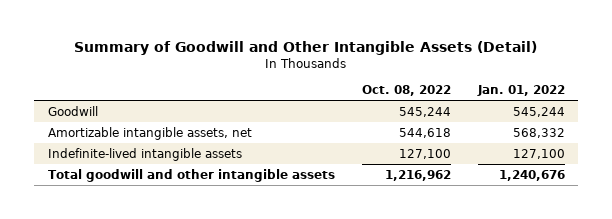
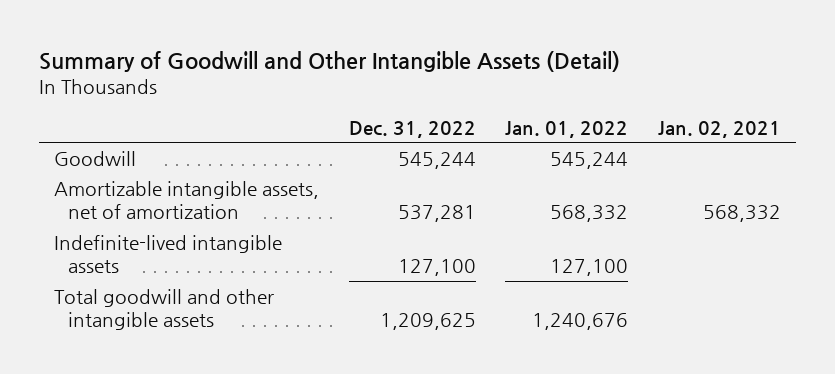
- | Oct. 08, 2022 | Jan. 01, 2022
+ | Dec. 31, 2022 | Jan. 01, 2022 | Jan. 02, 2021
- Amortizable intangible assets, net | 544,618 | 568,332
+ Amortizable intangible assets, net of amortization | 537,281 | 568,332 | 568,332

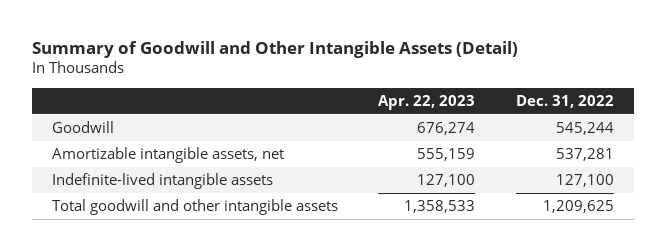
- | Dec. 31, 2022 | Jan. 01, 2022 | Jan. 02, 2021
+ | Apr. 22, 2023 | Dec. 31, 2022
- Amortizable intangible assets, net of amortization | 537,281 | 568,332 | 568,332
+ Amortizable intangible assets, net | 555,159 | 537,281

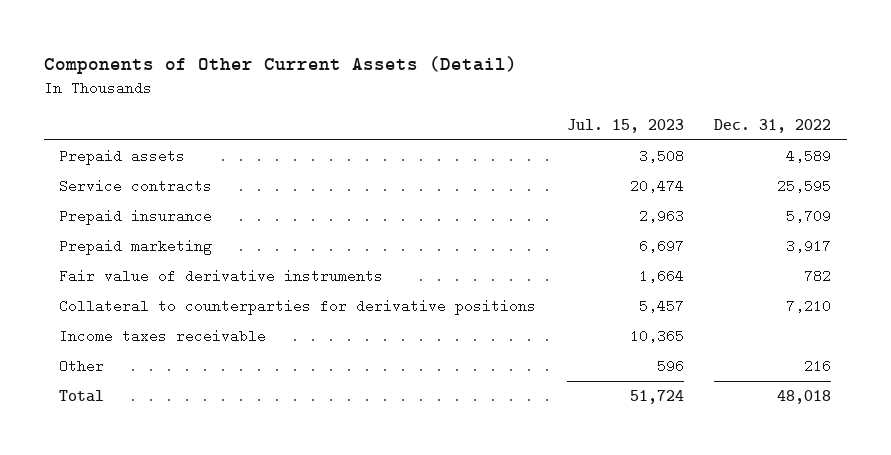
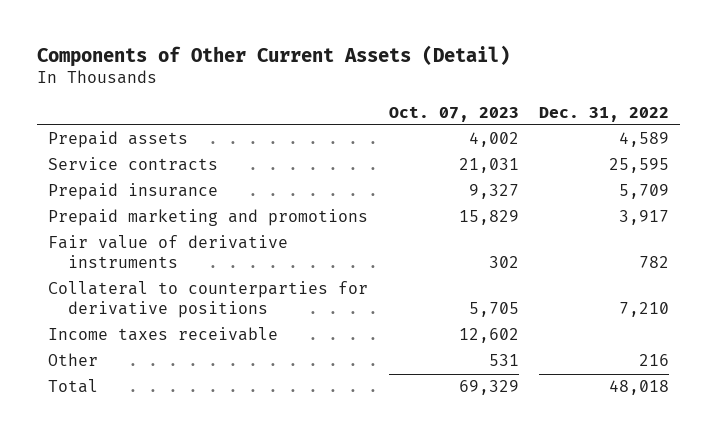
- | Jul. 15, 2023 | Dec. 31, 2022
+ | Oct. 07, 2023 | Dec. 31, 2022
- Prepaid marketing | 6,697 | 3,917
+ Prepaid marketing and promotions | 15,829 | 3,917

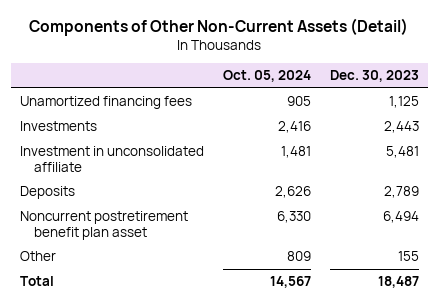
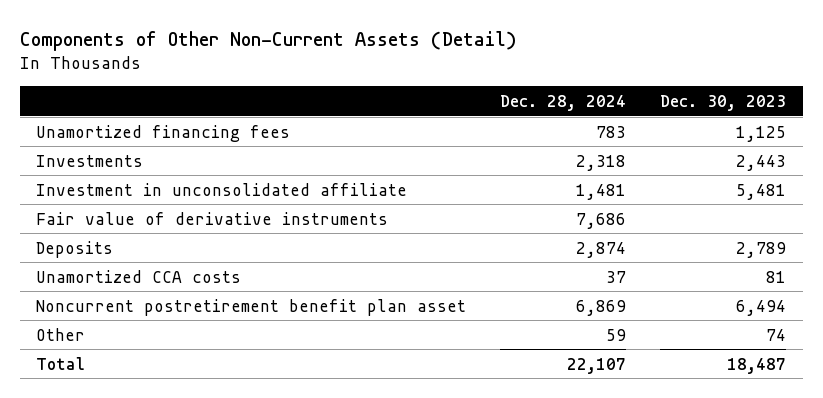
- | Oct. 05, 2024 | Dec. 30, 2023
+ | Dec. 28, 2024 | Dec. 30, 2023
+ Fair value of derivative instruments | 7,686 |
+ Unamortized CCA costs | 37 | 81
- Other | 809 | 155
+ Other | 59 | 74

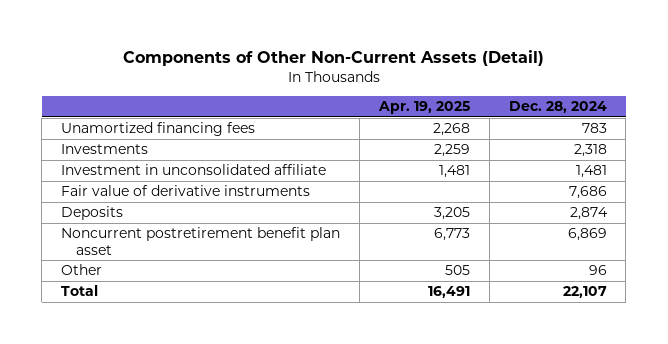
- | Dec. 28, 2024 | Dec. 30, 2023
+ | Apr. 19, 2025 | Dec. 28, 2024
- Unamortized CCA costs | 37 | 81
- Other | 59 | 74
+ Other | 505 | 96

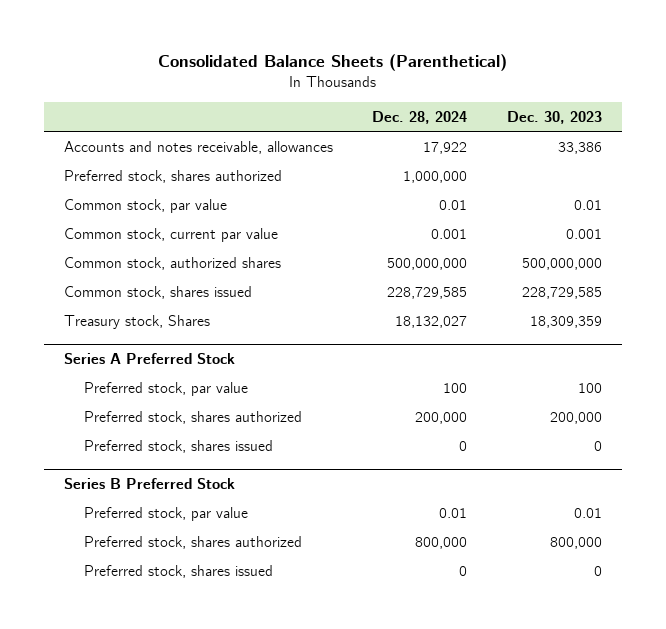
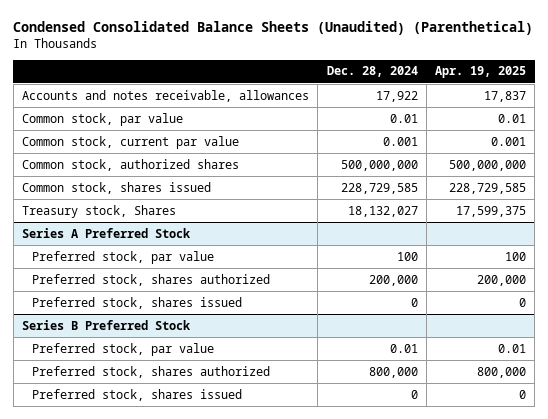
- Consolidated Balance Sheets (Parenthetical)
+ Condensed Consolidated Balance Sheets (Unaudited) (Parenthetical)
- | Dec. 28, 2024 | Dec. 30, 2023
+ | Dec. 28, 2024 | Apr. 19, 2025
- Preferred stock, shares authorized | 1,000,000 |

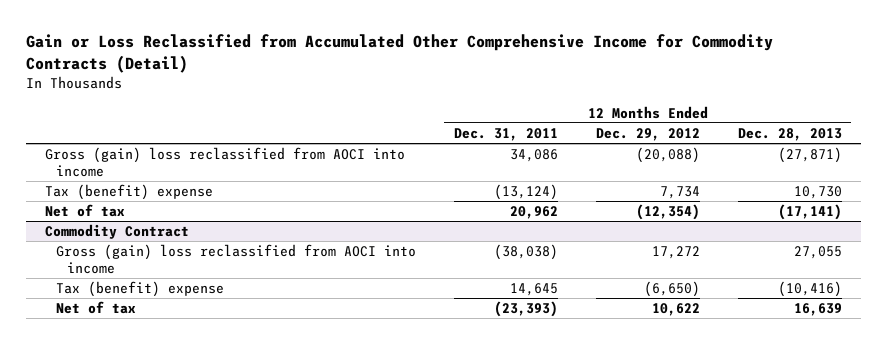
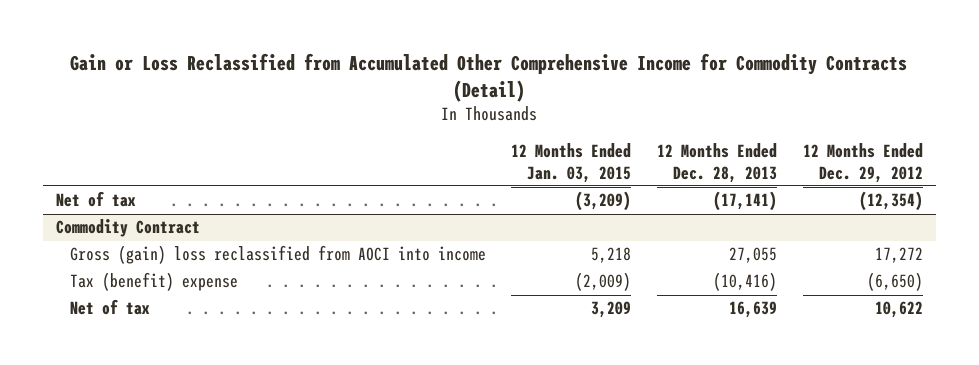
- | 12 Months Ended Dec. 31, 2011 | 12 Months Ended Dec. 29, 2012 | 12 Months Ended Dec. 28, 2013
+ | 12 Months Ended Jan. 03, 2015 | 12 Months Ended Dec. 28, 2013 | 12 Months Ended Dec. 29, 2012
- Gross (gain) loss reclassified from AOCI into income | 34,086 | (20,088) | (27,871)
- Tax (benefit) expense | (13,124) | 7,734 | 10,730

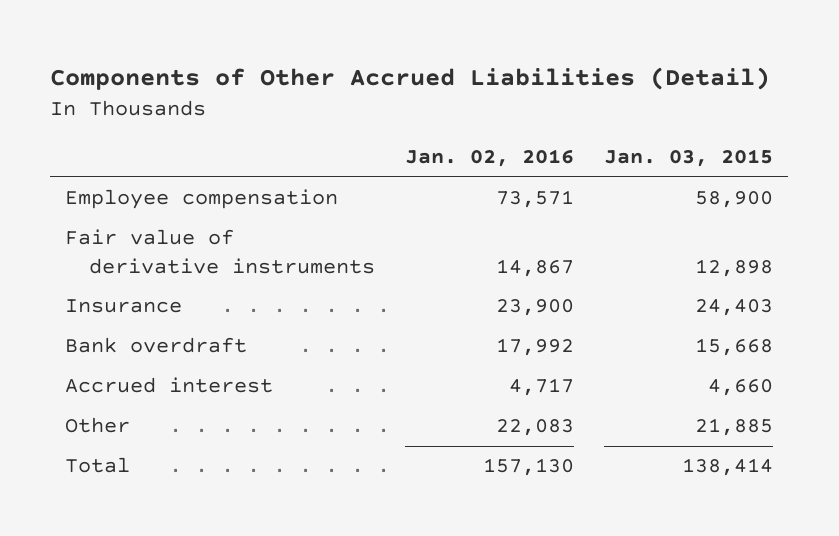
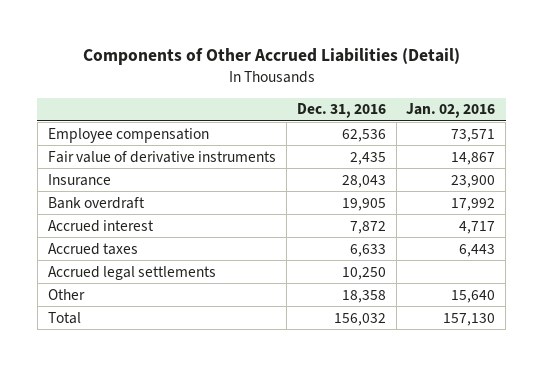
- | Jan. 02, 2016 | Jan. 03, 2015
+ | Dec. 31, 2016 | Jan. 02, 2016
- Other | 22,083 | 21,885
+ Accrued taxes | 6,633 | 6,443
+ Accrued legal settlements | 10,250 |
+ Other | 18,358 | 15,640

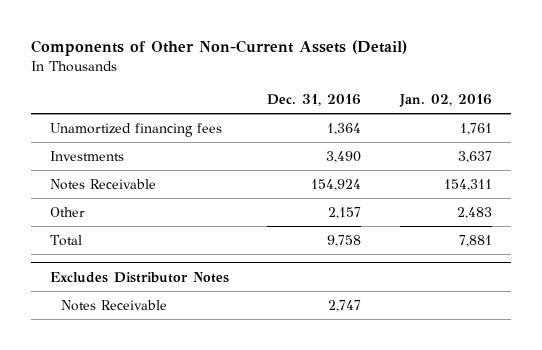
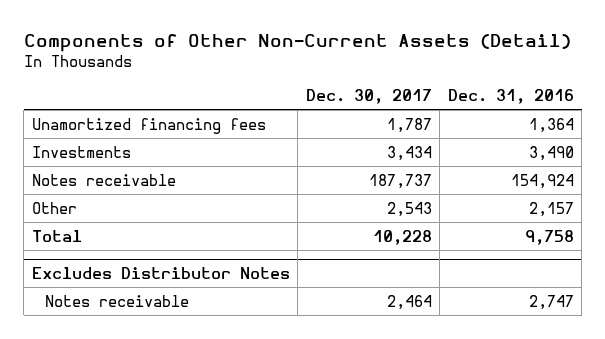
- | Dec. 31, 2016 | Jan. 02, 2016
+ | Dec. 30, 2017 | Dec. 31, 2016
- Notes Receivable | 154,924 | 154,311
+ Notes receivable | 187,737 | 154,924
@ Excludes Distributor Notes
- Notes Receivable | 2,747 |
+ Notes receivable | 2,464 | 2,747

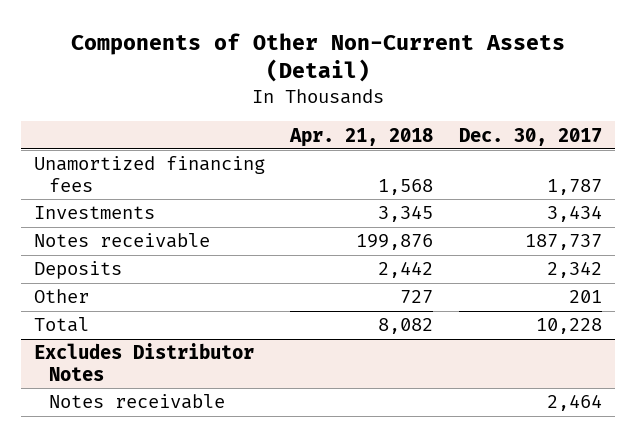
- | Dec. 30, 2017 | Dec. 31, 2016
+ | Apr. 21, 2018 | Dec. 30, 2017
- Other | 2,543 | 2,157
+ Deposits | 2,442 | 2,342
+ Other | 727 | 201

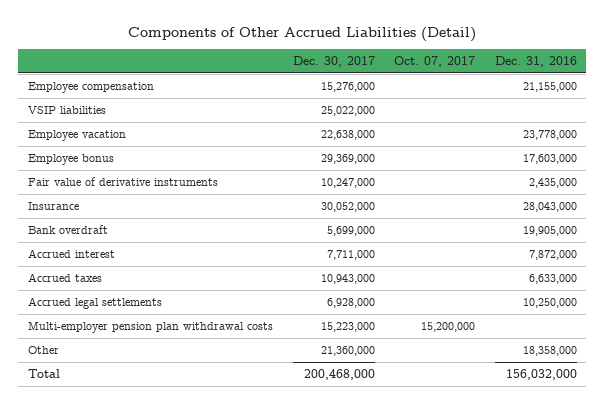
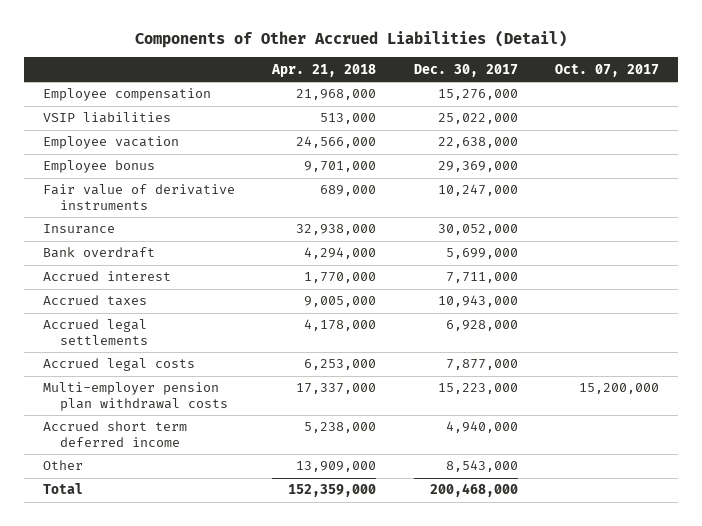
- | Dec. 30, 2017 | Oct. 07, 2017 | Dec. 31, 2016
+ | Apr. 21, 2018 | Dec. 30, 2017 | Oct. 07, 2017
+ Accrued legal costs | 6,253,000 | 7,877,000 |
- Other | 21,360,000 | | 18,358,000
+ Accrued short term deferred income | 5,238,000 | 4,940,000 |
+ Other | 13,909,000 | 8,543,000 |

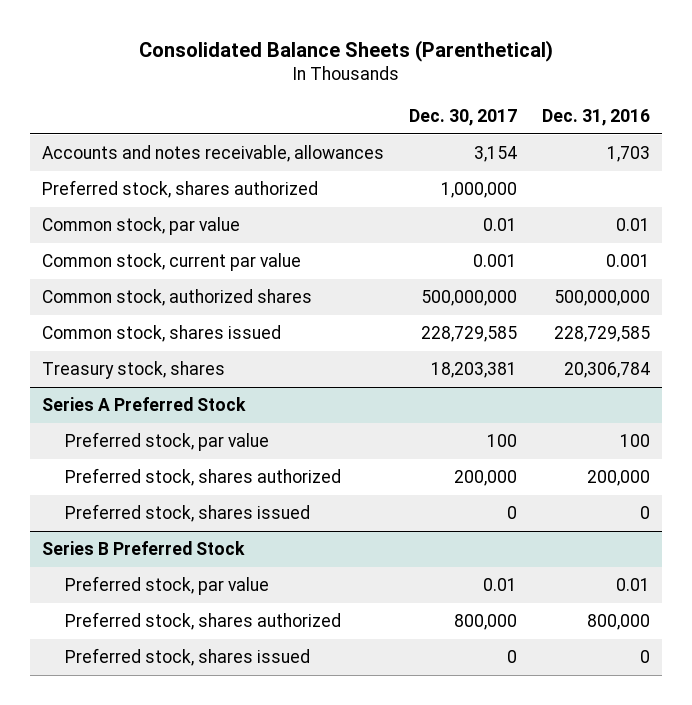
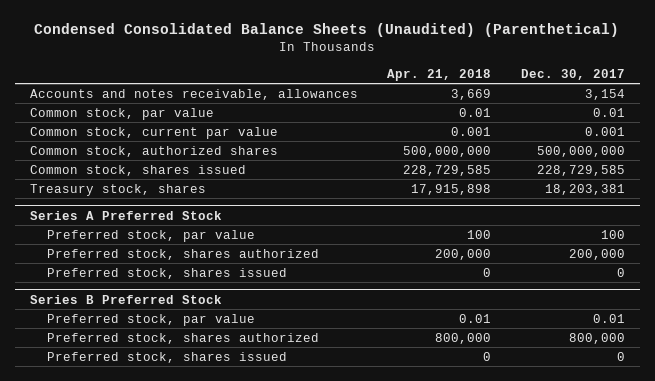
- Consolidated Balance Sheets (Parenthetical)
+ Condensed Consolidated Balance Sheets (Unaudited) (Parenthetical)
- | Dec. 30, 2017 | Dec. 31, 2016
+ | Apr. 21, 2018 | Dec. 30, 2017
- Preferred stock, shares authorized | 1,000,000 |

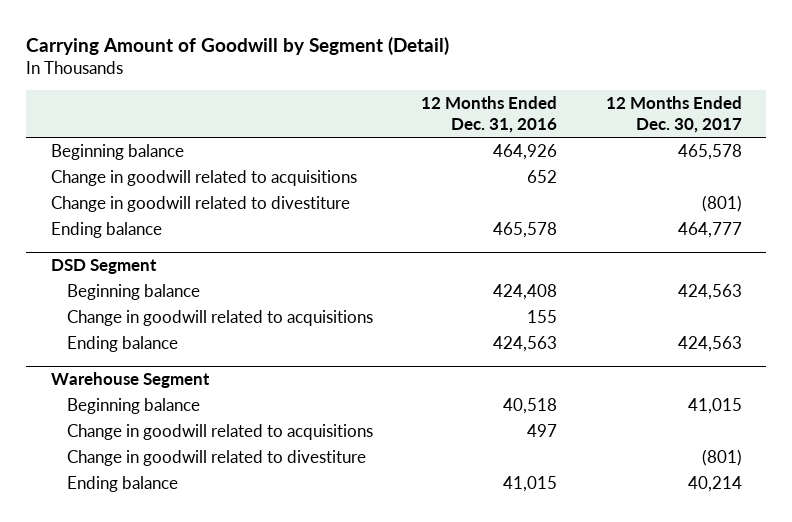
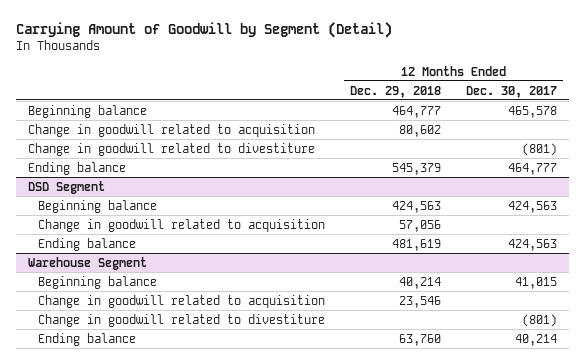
- | 12 Months Ended Dec. 31, 2016 | 12 Months Ended Dec. 30, 2017
+ | 12 Months Ended Dec. 29, 2018 | 12 Months Ended Dec. 30, 2017
- Change in goodwill related to acquisitions | 652 |
+ Change in goodwill related to acquisition | 80,602 |
@ DSD Segment
- Change in goodwill related to acquisitions | 155 |
+ Change in goodwill related to acquisition | 57,056 |
@ Warehouse Segment
- Change in goodwill related to acquisitions | 497 |
+ Change in goodwill related to acquisition | 23,546 |

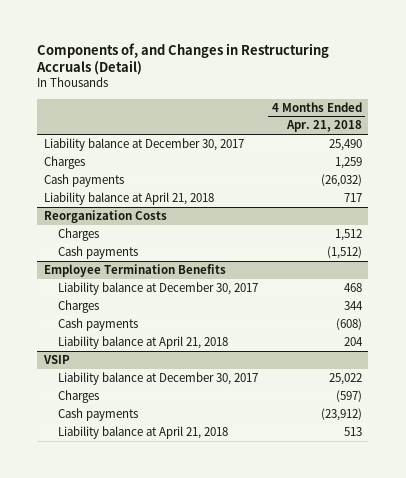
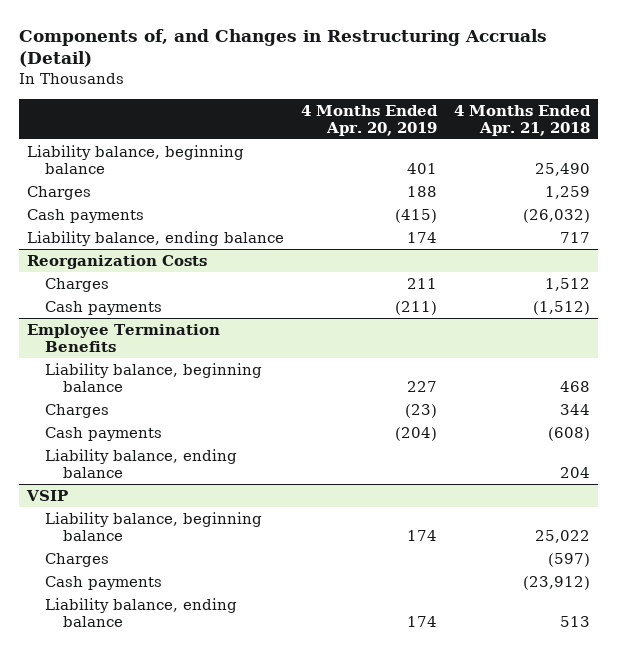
- | 4 Months Ended Apr. 21, 2018
+ | 4 Months Ended Apr. 20, 2019 | 4 Months Ended Apr. 21, 2018
- Liability balance at December 30, 2017 | 25,490
+ Liability balance, beginning balance | 401 | 25,490
- Liability balance at April 21, 2018 | 717
+ Liability balance, ending balance | 174 | 717
@ Employee Termination Benefits
- Liability balance at December 30, 2017 | 468
+ Liability balance, beginning balance | 227 | 468
- Liability balance at April 21, 2018 | 204
+ Liability balance, ending balance | | 204
@ VSIP
- Liability balance at December 30, 2017 | 25,022
+ Liability balance, beginning balance | 174 | 25,022
- Liability balance at April 21, 2018 | 513
+ Liability balance, ending balance | 174 | 513

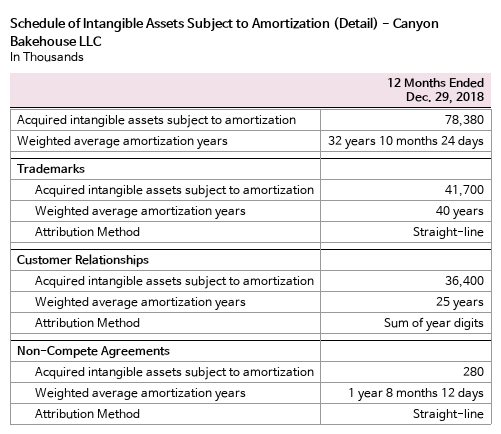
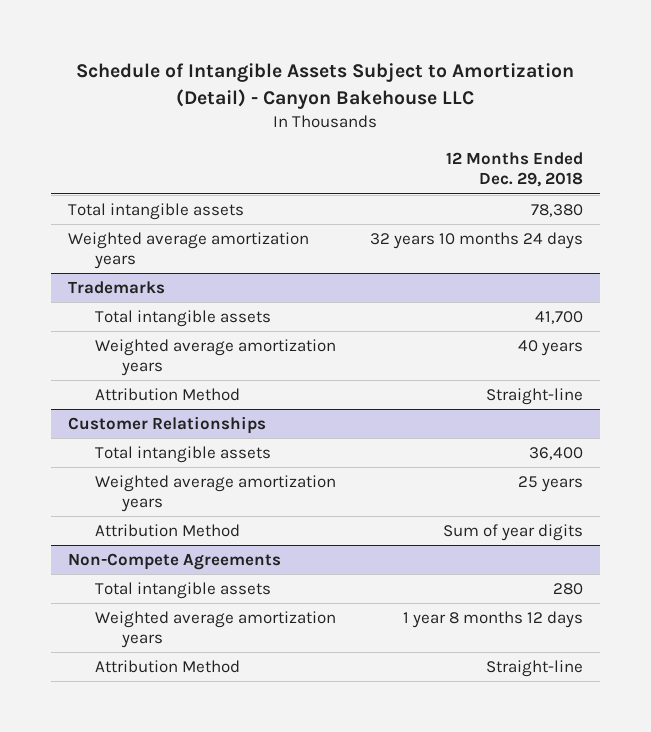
- Acquired intangible assets subject to amortization | 78,380
+ Total intangible assets | 78,380
@ Trademarks
- Acquired intangible assets subject to amortization | 41,700
+ Total intangible assets | 41,700
@ Customer Relationships
- Acquired intangible assets subject to amortization | 36,400
+ Total intangible assets | 36,400
@ Non-Compete Agreements
- Acquired intangible assets subject to amortization | 280
+ Total intangible assets | 280

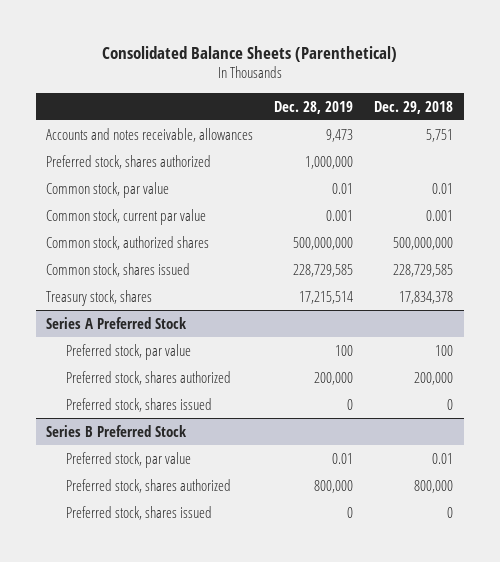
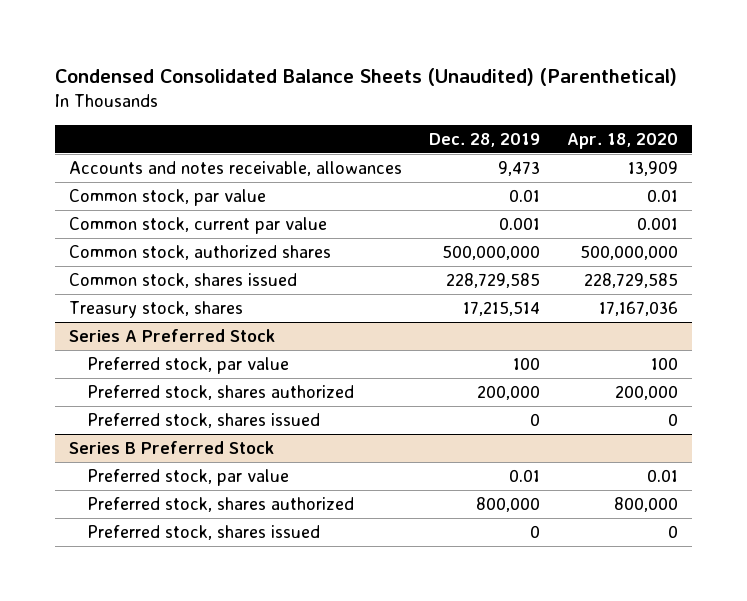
- Consolidated Balance Sheets (Parenthetical)
+ Condensed Consolidated Balance Sheets (Unaudited) (Parenthetical)
- | Dec. 28, 2019 | Dec. 29, 2018
+ | Dec. 28, 2019 | Apr. 18, 2020
- Preferred stock, shares authorized | 1,000,000 |

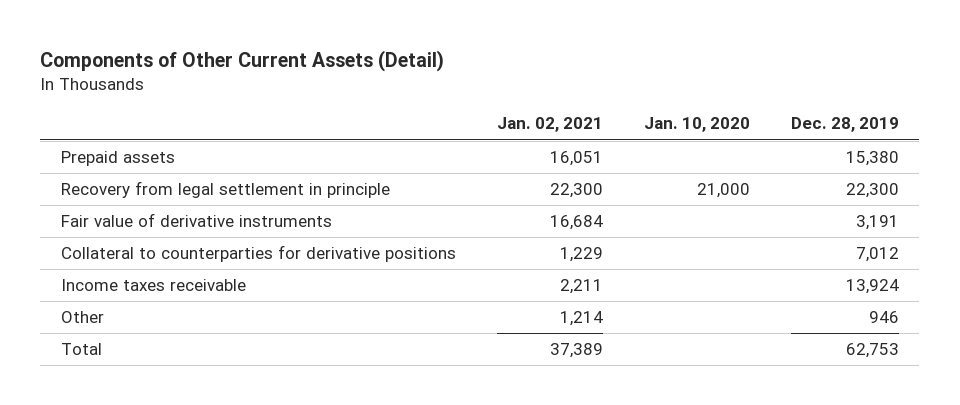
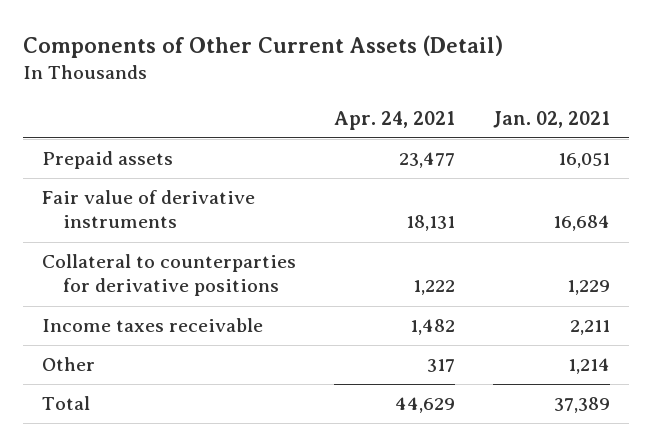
- | Jan. 02, 2021 | Jan. 10, 2020 | Dec. 28, 2019
+ | Apr. 24, 2021 | Jan. 02, 2021
- Recovery from legal settlement in principle | 22,300 | 21,000 | 22,300

